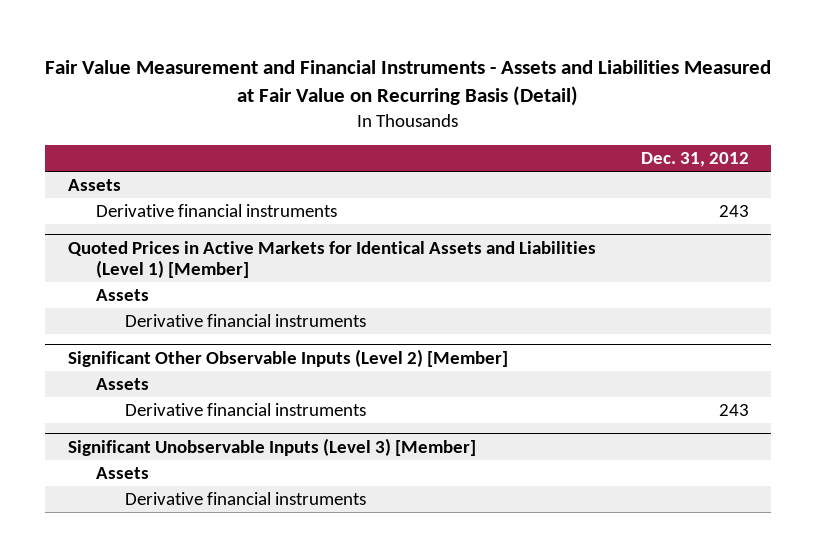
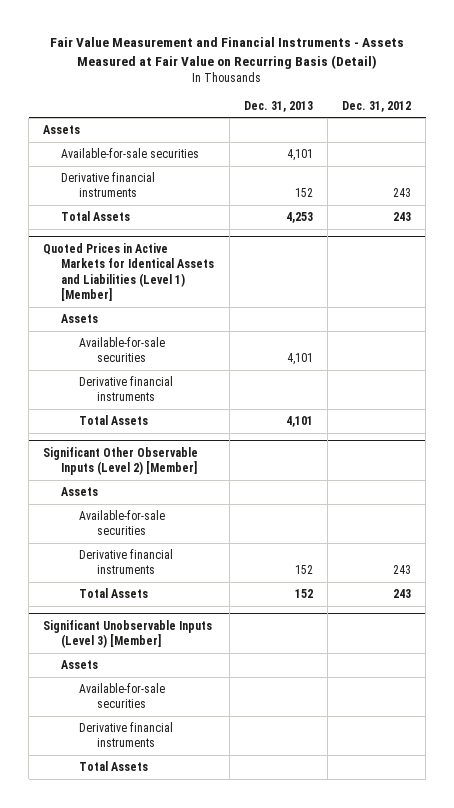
- Fair Value Measurement and Financial Instruments - Assets and Liabilities Measured at Fair Value on Recurring Basis (Detail)
+ Fair Value Measurement and Financial Instruments - Assets Measured at Fair Value on Recurring Basis (Detail)
- | Dec. 31, 2012
+ | Dec. 31, 2013 | Dec. 31, 2012
+ Available-for-sale securities | 4,101 |
+ Total Assets | 4,253 | 243
@ Quoted Prices in Active Markets for Identical Assets and Liabilities (Level 1) [Member]
+ Available-for-sale securities | 4,101 |
+ Total Assets | 4,101 |
@ Significant Other Observable Inputs (Level 2) [Member]
+ Available-for-sale securities
+ Total Assets | 152 | 243
@ Significant Unobservable Inputs (Level 3) [Member]
+ Available-for-sale securities
+ Total Assets

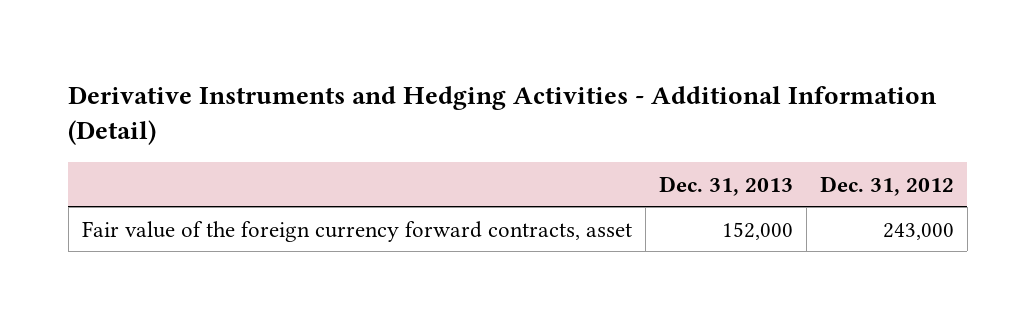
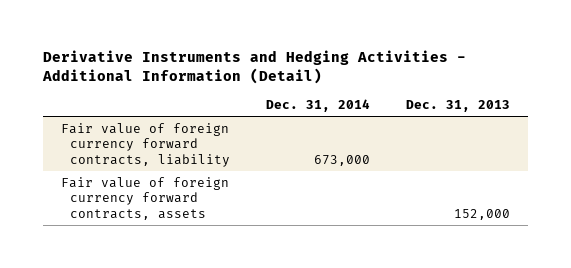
- | Dec. 31, 2013 | Dec. 31, 2012
+ | Dec. 31, 2014 | Dec. 31, 2013
- Fair value of the foreign currency forward contracts, asset | 152,000 | 243,000
+ Fair value of foreign currency forward contracts, liability | 673,000 |
+ Fair value of foreign currency forward contracts, assets | | 152,000

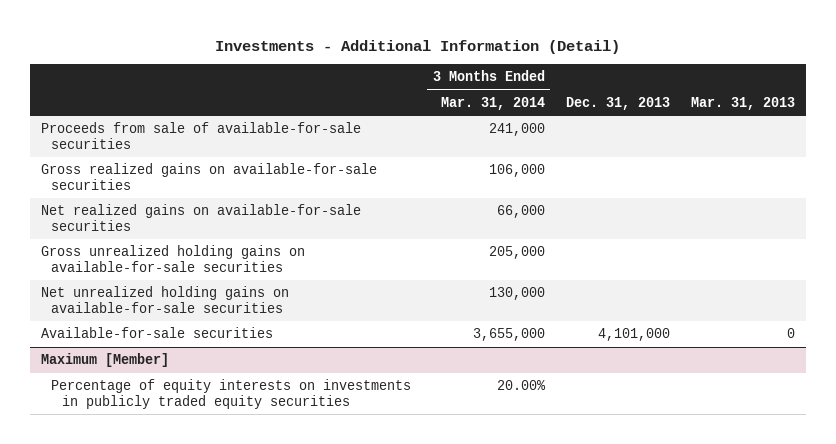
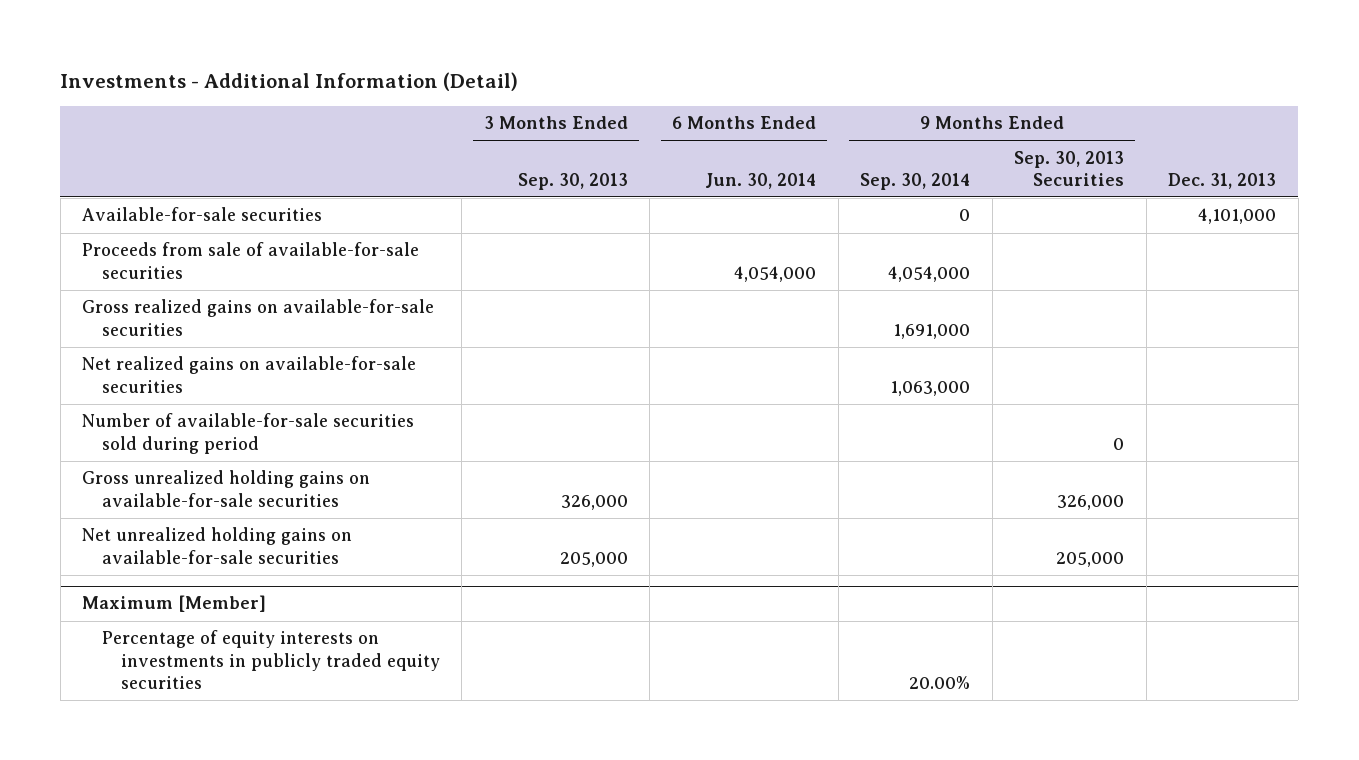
- | 3 Months Ended Mar. 31, 2014 | Dec. 31, 2013 | Mar. 31, 2013
+ | 3 Months Ended Sep. 30, 2013 | 6 Months Ended Jun. 30, 2014 | 9 Months Ended Sep. 30, 2014 | 9 Months Ended Sep. 30, 2013 Securities | Dec. 31, 2013
moved up: Available-for-sale securities | | | 0 | | 4,101,000
+ Number of available-for-sale securities sold during period | | | | 0 |

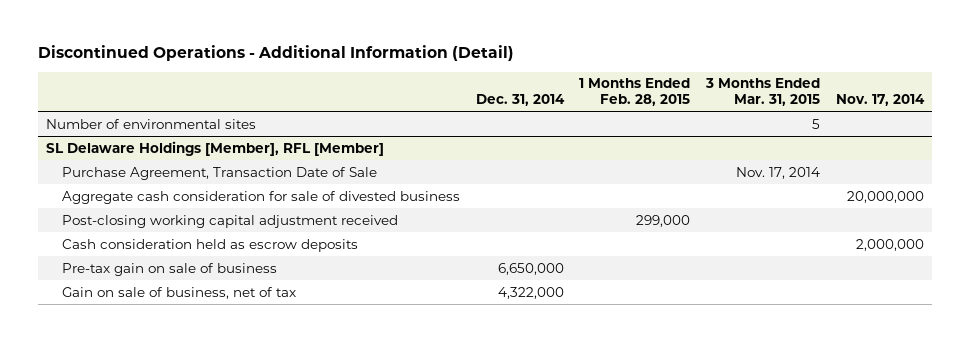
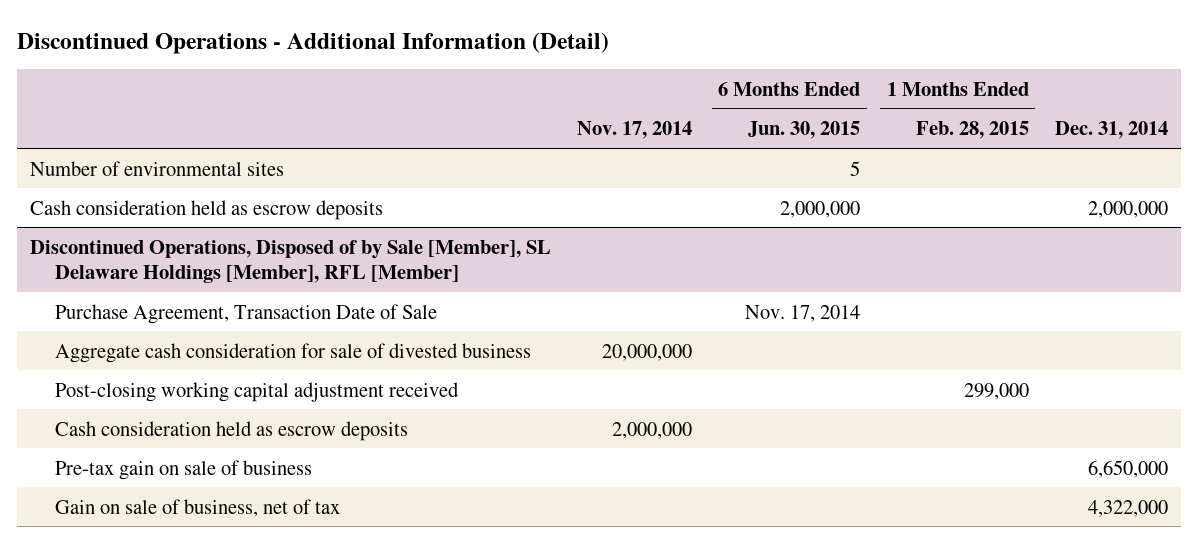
- | Dec. 31, 2014 | 1 Months Ended Feb. 28, 2015 | 3 Months Ended Mar. 31, 2015 | Nov. 17, 2014
+ | Nov. 17, 2014 | 6 Months Ended Jun. 30, 2015 | 1 Months Ended Feb. 28, 2015 | Dec. 31, 2014
- SL Delaware Holdings [Member], RFL [Member]
+ Cash consideration held as escrow deposits | | 2,000,000 | | 2,000,000
+ Discontinued Operations, Disposed of by Sale [Member], SL Delaware Holdings [Member], RFL [Member]

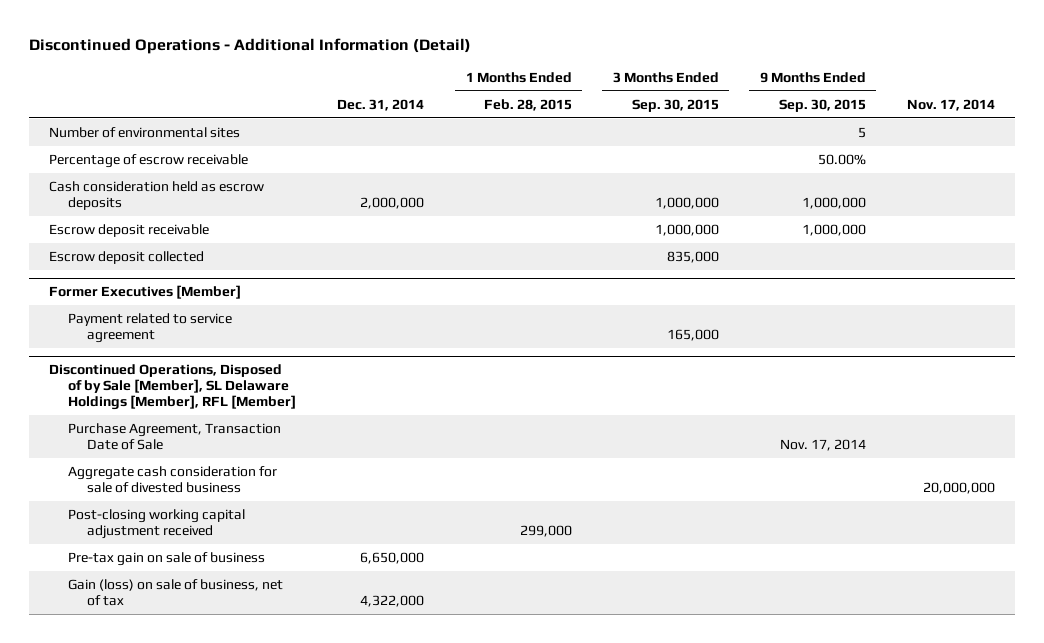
- | Nov. 17, 2014 | 6 Months Ended Jun. 30, 2015 | 1 Months Ended Feb. 28, 2015 | Dec. 31, 2014
+ | Dec. 31, 2014 | 1 Months Ended Feb. 28, 2015 | 3 Months Ended Sep. 30, 2015 | 9 Months Ended Sep. 30, 2015 | Nov. 17, 2014
+ Percentage of escrow receivable | | | | 50.00% |
+ Escrow deposit receivable | | | 1,000,000 | 1,000,000 |
+ Escrow deposit collected | | | 835,000 | |
+ Former Executives [Member]
+ Payment related to service agreement | | | 165,000 | |
@ Discontinued Operations, Disposed of by Sale [Member], SL Delaware Holdings [Member], RFL [Member]
- Cash consideration held as escrow deposits | 2,000,000 | | |
- Gain on sale of business, net of tax | | | | 4,322,000
+ Gain (loss) on sale of business, net of tax | 4,322,000 | | | |

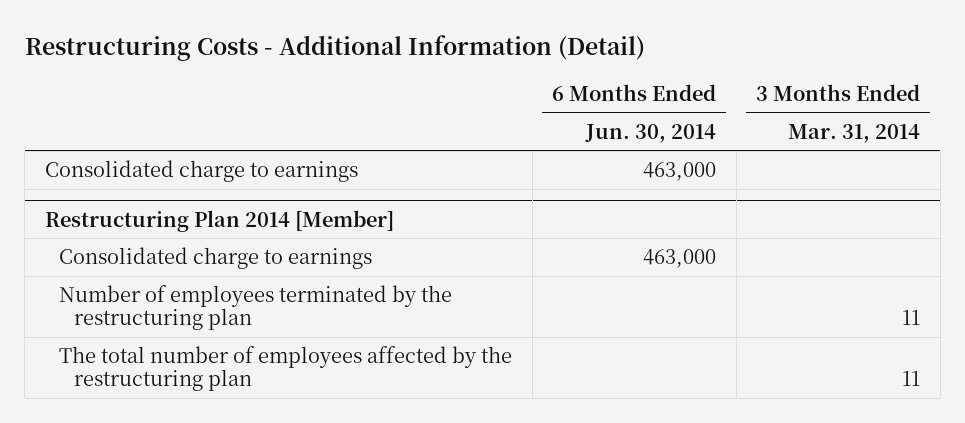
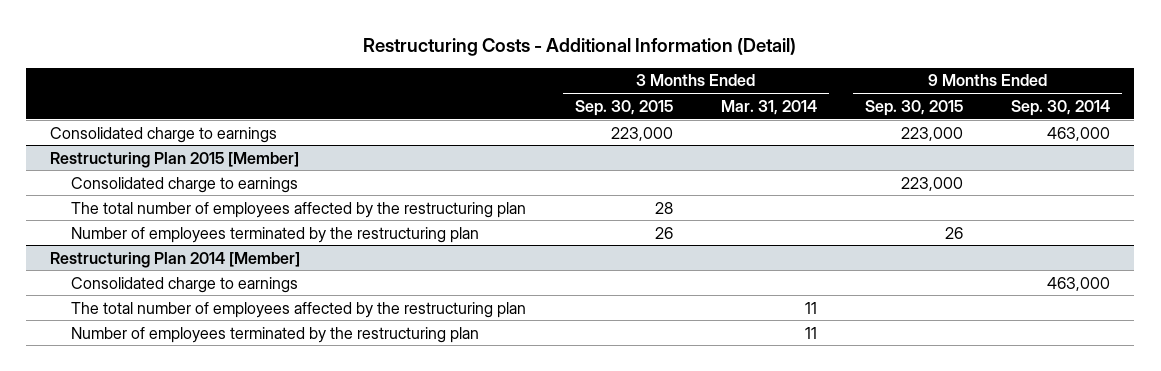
- | 6 Months Ended Jun. 30, 2014 | 3 Months Ended Mar. 31, 2014
+ | 3 Months Ended Sep. 30, 2015 | 3 Months Ended Mar. 31, 2014 | 9 Months Ended Sep. 30, 2015 | 9 Months Ended Sep. 30, 2014
+ Restructuring Plan 2015 [Member]
+ Consolidated charge to earnings | | | 223,000 |
+ The total number of employees affected by the restructuring plan | 28 | | |
+ Number of employees terminated by the restructuring plan | 26 | | 26 |
@ Restructuring Plan 2014 [Member]
moved down: Number of employees terminated by the restructuring plan | | 11 | |

